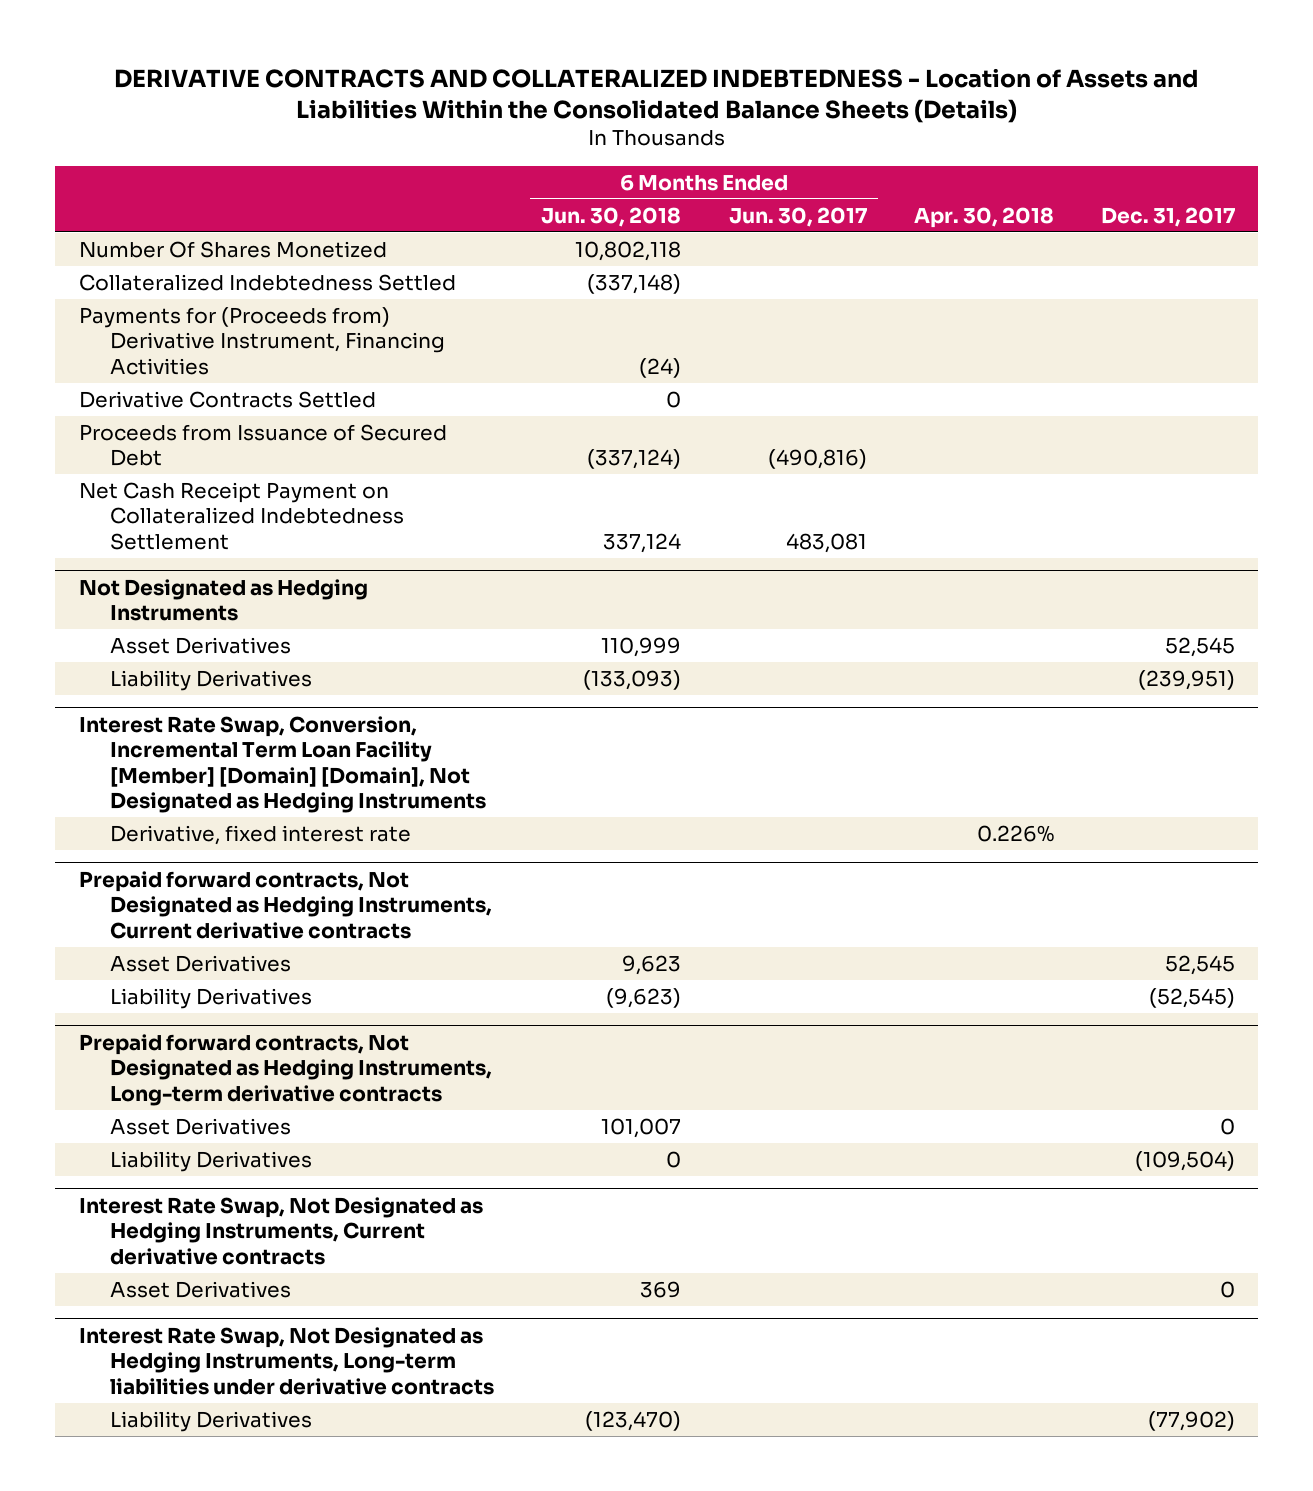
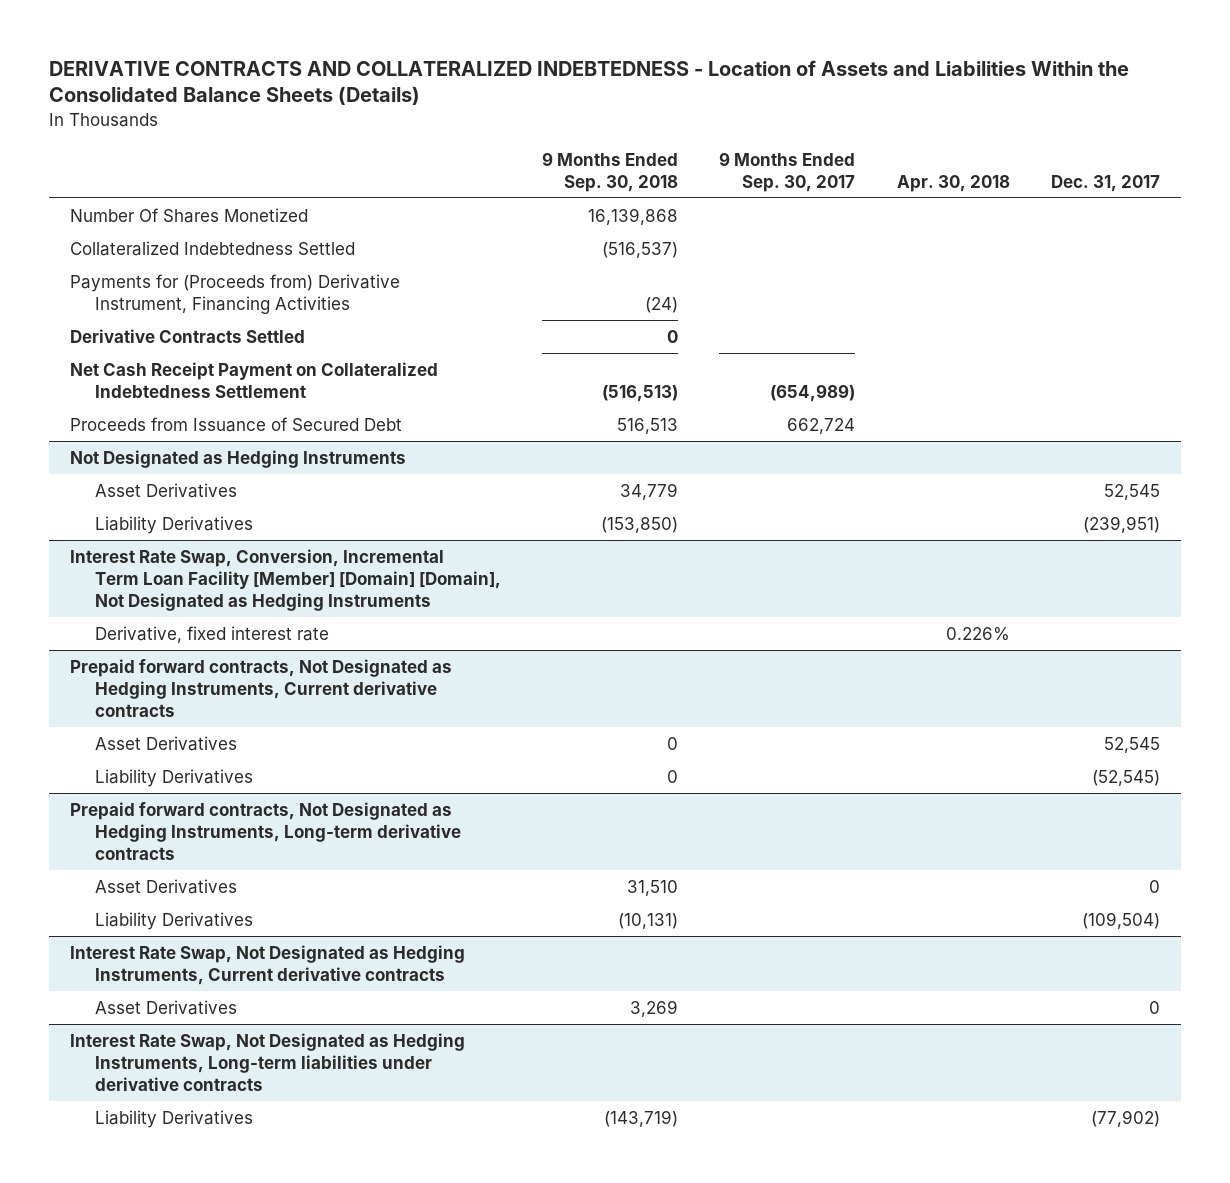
- | 6 Months Ended Jun. 30, 2018 | 6 Months Ended Jun. 30, 2017 | Apr. 30, 2018 | Dec. 31, 2017
+ | 9 Months Ended Sep. 30, 2018 | 9 Months Ended Sep. 30, 2017 | Apr. 30, 2018 | Dec. 31, 2017
moved down: Proceeds from Issuance of Secured Debt | 516,513 | 662,724 | |

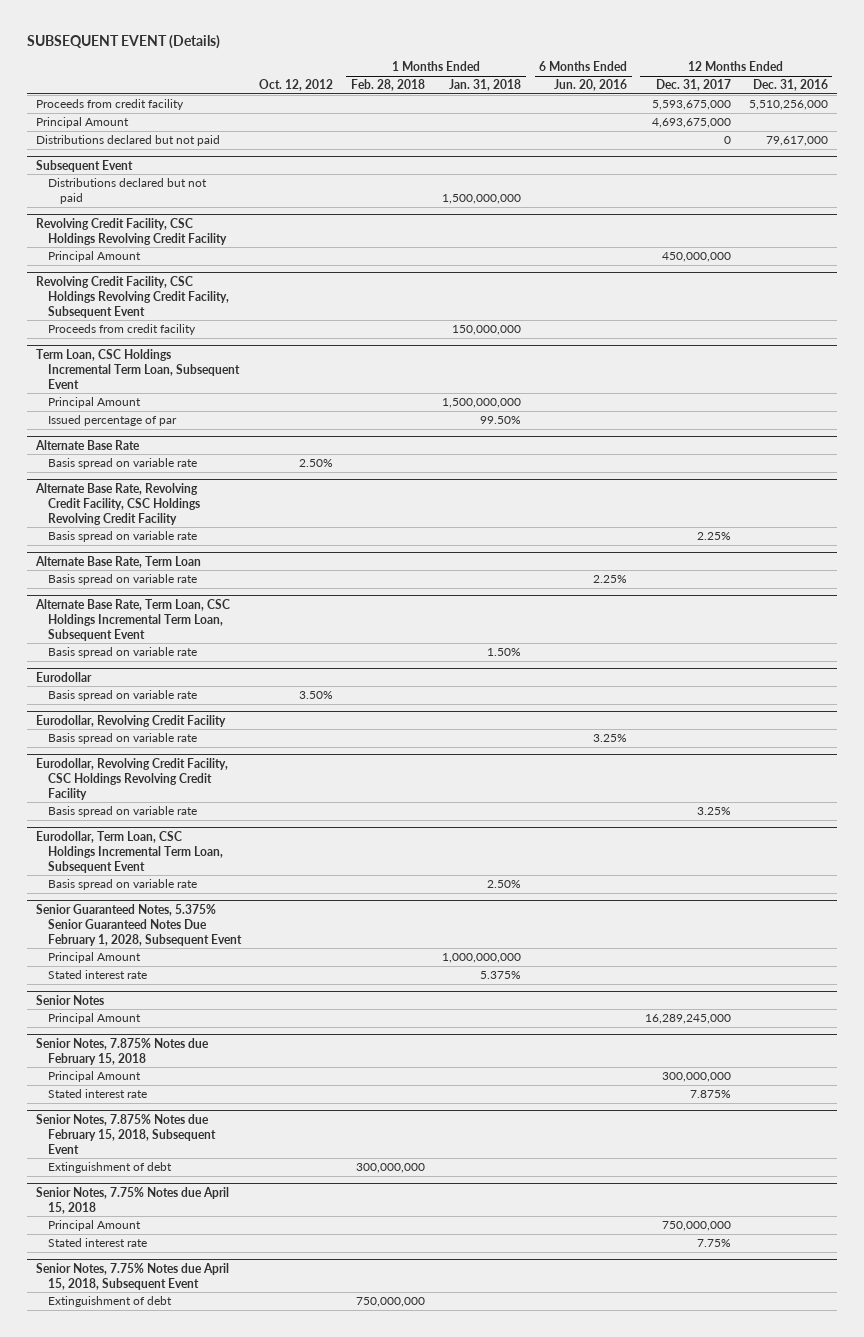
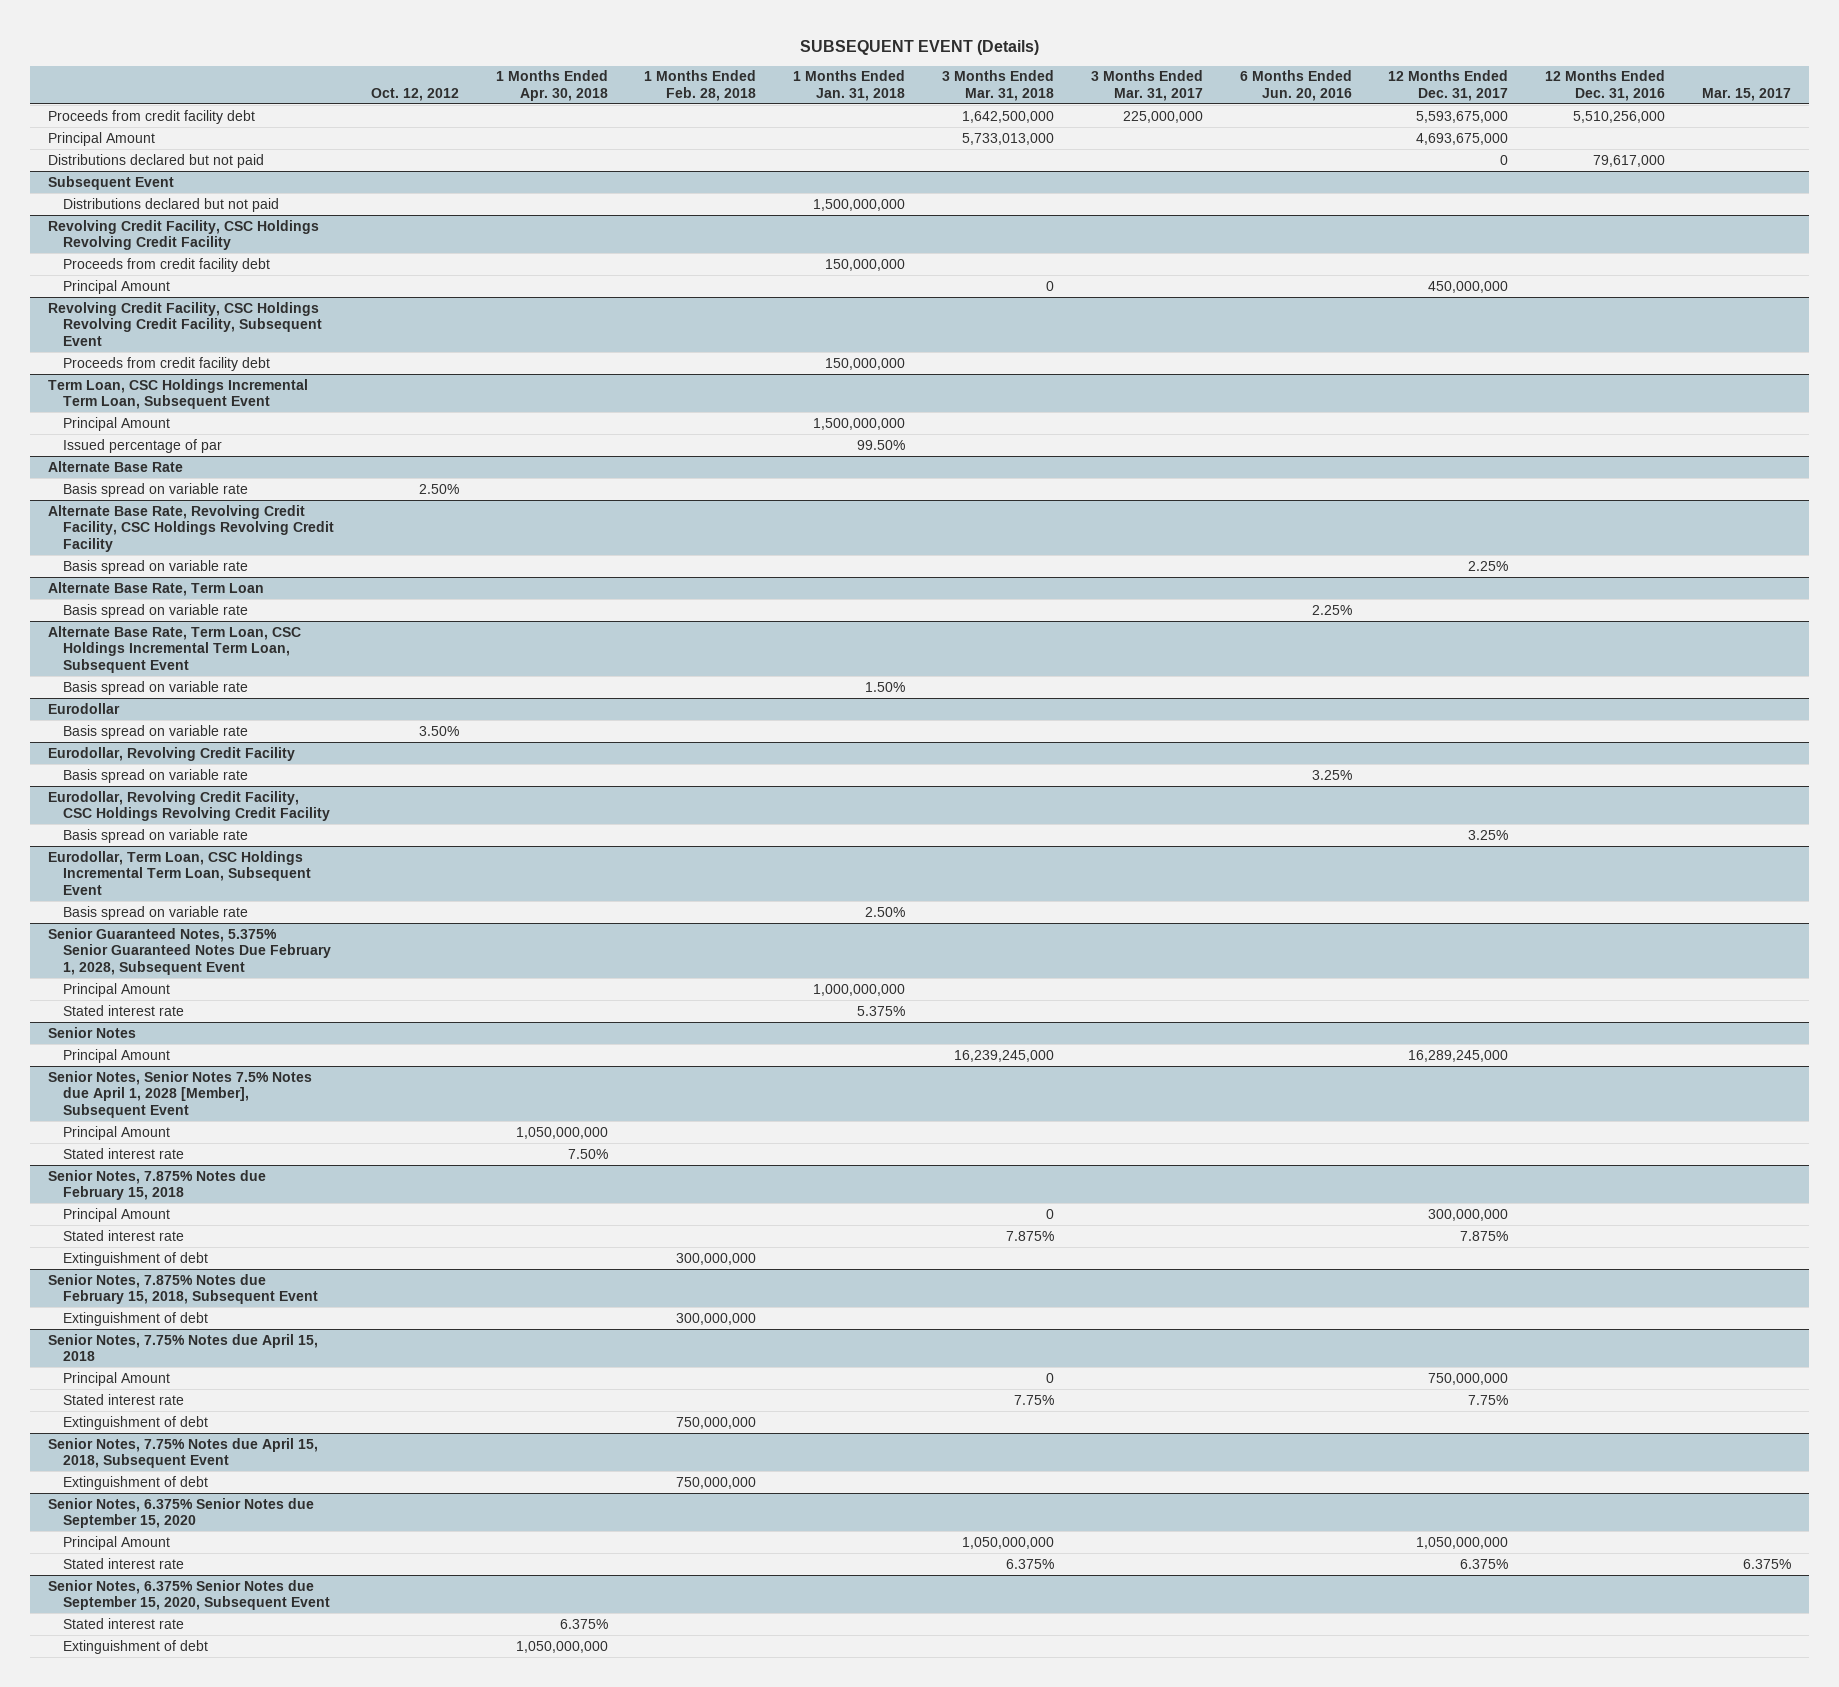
- | Oct. 12, 2012 | 1 Months Ended Feb. 28, 2018 | 1 Months Ended Jan. 31, 2018 | 6 Months Ended Jun. 20, 2016 | 12 Months Ended Dec. 31, 2017 | 12 Months Ended Dec. 31, 2016
+ | Oct. 12, 2012 | 1 Months Ended Apr. 30, 2018 | 1 Months Ended Feb. 28, 2018 | 1 Months Ended Jan. 31, 2018 | 3 Months Ended Mar. 31, 2018 | 3 Months Ended Mar. 31, 2017 | 6 Months Ended Jun. 20, 2016 | 12 Months Ended Dec. 31, 2017 | 12 Months Ended Dec. 31, 2016 | Mar. 15, 2017
- Proceeds from credit facility | | | | | 5,593,675,000 | 5,510,256,000
+ Proceeds from credit facility debt | | | | | 1,642,500,000 | 225,000,000 | | 5,593,675,000 | 5,510,256,000 |
@ Revolving Credit Facility, CSC Holdings Revolving Credit Facility
+ Proceeds from credit facility debt | | | | 150,000,000 | | | | | |
@ Revolving Credit Facility, CSC Holdings Revolving Credit Facility, Subsequent Event
- Proceeds from credit facility | | | 150,000,000 | | |
+ Proceeds from credit facility debt | | | | 150,000,000 | | | | | |
+ Senior Notes, Senior Notes 7.5% Notes due April 1, 2028 [Member], Subsequent Event
+ Principal Amount | | 1,050,000,000 | | | | | | | |
+ Stated interest rate | | 7.50% | | | | | | | |
@ Senior Notes, 7.875% Notes due February 15, 2018
+ Extinguishment of debt | | | 300,000,000 | | | | | | |
@ Senior Notes, 7.75% Notes due April 15, 2018
+ Extinguishment of debt | | | 750,000,000 | | | | | | |
+ Senior Notes, 6.375% Senior Notes due September 15, 2020
+ Principal Amount | | | | | 1,050,000,000 | | | 1,050,000,000 | |
+ Stated interest rate | | | | | 6.375% | | | 6.375% | | 6.375%
+ Senior Notes, 6.375% Senior Notes due September 15, 2020, Subsequent Event
+ Stated interest rate | | 6.375% | | | | | | | |
+ Extinguishment of debt | | 1,050,000,000 | | | | | | | |

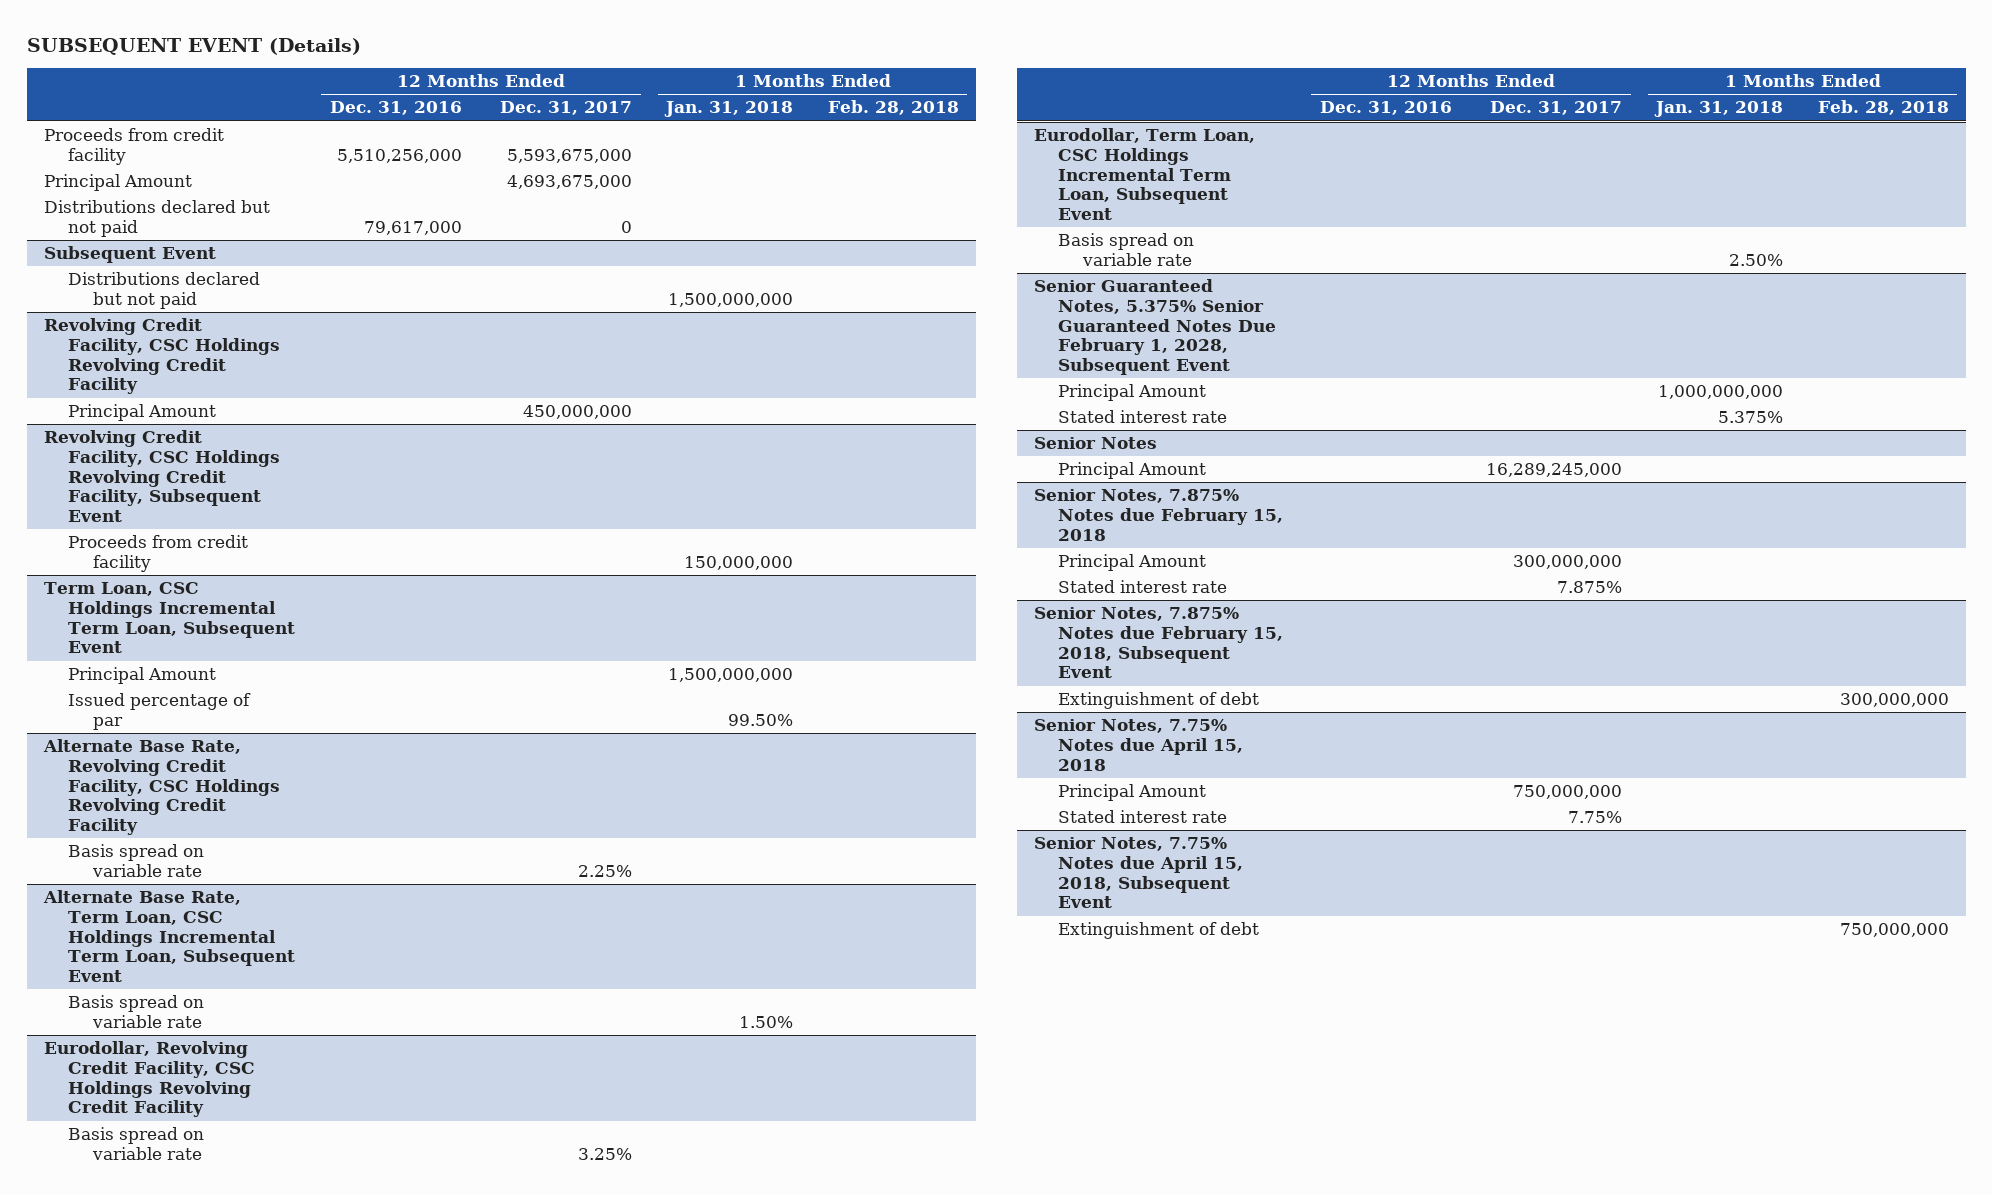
- | Oct. 12, 2012 | 1 Months Ended Apr. 30, 2018 | 1 Months Ended Feb. 28, 2018 | 1 Months Ended Jan. 31, 2018 | 3 Months Ended Mar. 31, 2018 | 3 Months Ended Mar. 31, 2017 | 6 Months Ended Jun. 20, 2016 | 12 Months Ended Dec. 31, 2017 | 12 Months Ended Dec. 31, 2016 | Mar. 15, 2017
+ | 12 Months Ended Dec. 31, 2016 | 12 Months Ended Dec. 31, 2017 | 1 Months Ended Jan. 31, 2018 | 1 Months Ended Feb. 28, 2018
- Proceeds from credit facility debt | | | | | 1,642,500,000 | 225,000,000 | | 5,593,675,000 | 5,510,256,000 |
+ Proceeds from credit facility | 5,510,256,000 | 5,593,675,000 | |
@ Revolving Credit Facility, CSC Holdings Revolving Credit Facility
- Proceeds from credit facility debt | | | | 150,000,000 | | | | | |
@ Revolving Credit Facility, CSC Holdings Revolving Credit Facility, Subsequent Event
- Proceeds from credit facility debt | | | | 150,000,000 | | | | | |
+ Proceeds from credit facility | | | 150,000,000 |
- Alternate Base Rate
- Basis spread on variable rate | 2.50% | | | | | | | | |
- Alternate Base Rate, Term Loan
- Basis spread on variable rate | | | | | | | 2.25% | | |
- Eurodollar
- Basis spread on variable rate | 3.50% | | | | | | | | |
- Eurodollar, Revolving Credit Facility
- Basis spread on variable rate | | | | | | | 3.25% | | |
- Senior Notes, Senior Notes 7.5% Notes due April 1, 2028 [Member], Subsequent Event
- Principal Amount | | 1,050,000,000 | | | | | | | |
- Stated interest rate | | 7.50% | | | | | | | |
@ Senior Notes, 7.875% Notes due February 15, 2018
- Extinguishment of debt | | | 300,000,000 | | | | | | |
@ Senior Notes, 7.75% Notes due April 15, 2018
- Extinguishment of debt | | | 750,000,000 | | | | | | |
- Senior Notes, 6.375% Senior Notes due September 15, 2020
- Principal Amount | | | | | 1,050,000,000 | | | 1,050,000,000 | |
- Stated interest rate | | | | | 6.375% | | | 6.375% | | 6.375%
- Senior Notes, 6.375% Senior Notes due September 15, 2020, Subsequent Event
- Stated interest rate | | 6.375% | | | | | | | |
- Extinguishment of debt | | 1,050,000,000 | | | | | | | |

